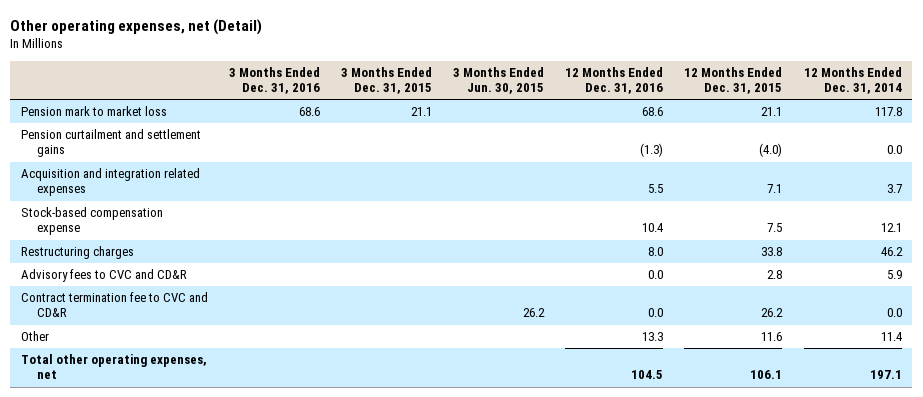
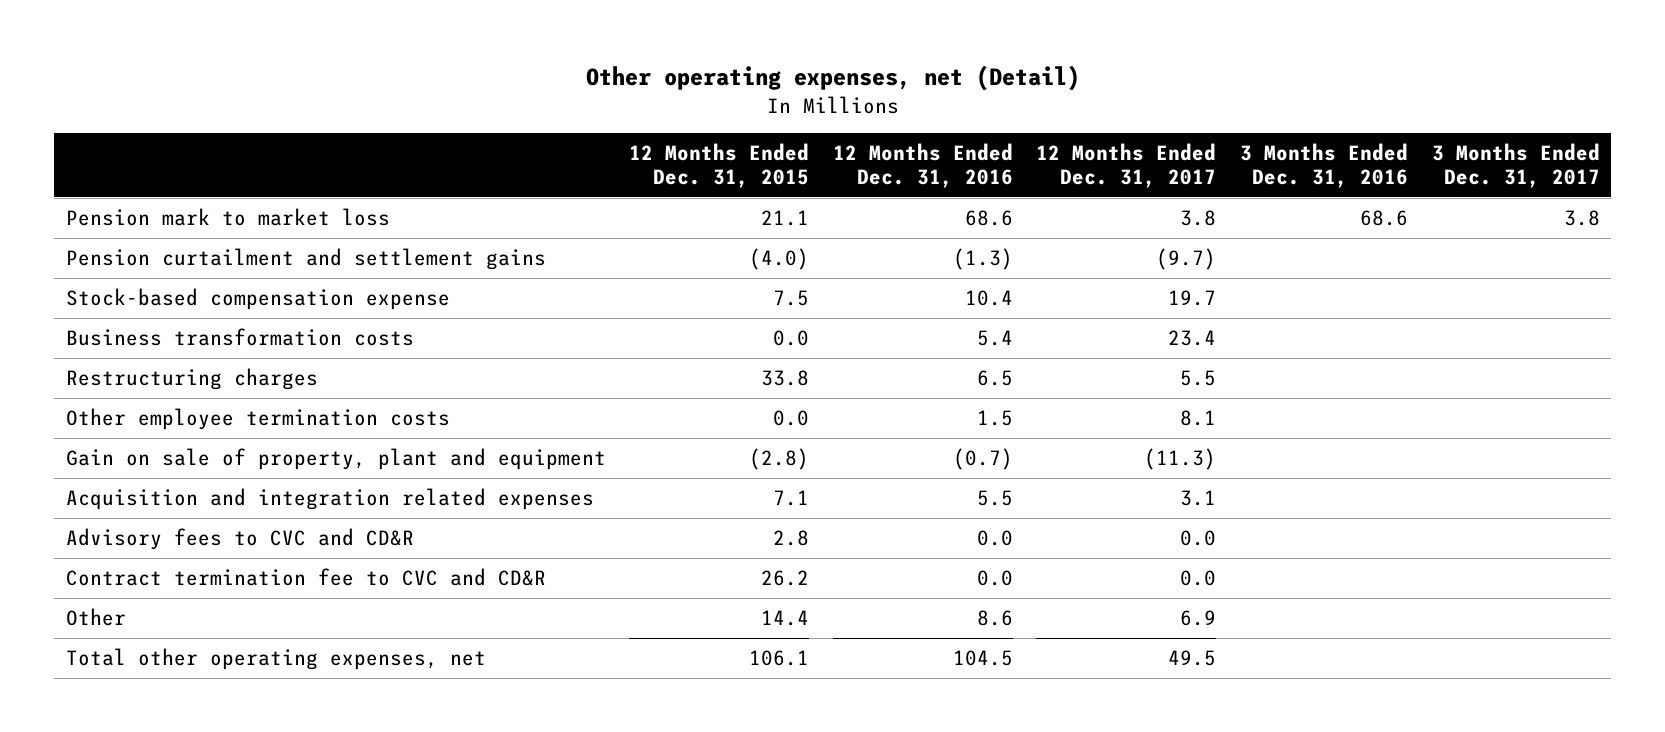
- | 3 Months Ended Dec. 31, 2016 | 3 Months Ended Dec. 31, 2015 | 3 Months Ended Jun. 30, 2015 | 12 Months Ended Dec. 31, 2016 | 12 Months Ended Dec. 31, 2015 | 12 Months Ended Dec. 31, 2014
+ | 12 Months Ended Dec. 31, 2015 | 12 Months Ended Dec. 31, 2016 | 12 Months Ended Dec. 31, 2017 | 3 Months Ended Dec. 31, 2016 | 3 Months Ended Dec. 31, 2017
- Restructuring charges | | | | 8.0 | 33.8 | 46.2
+ Business transformation costs | 0.0 | 5.4 | 23.4 | |
+ Restructuring charges | 33.8 | 6.5 | 5.5 | |
+ Other employee termination costs | 0.0 | 1.5 | 8.1 | |
+ Gain on sale of property, plant and equipment | (2.8) | (0.7) | (11.3) | |
moved down: Acquisition and integration related expenses | 7.1 | 5.5 | 3.1 | |
- Other | | | | 13.3 | 11.6 | 11.4
+ Other | 14.4 | 8.6 | 6.9 | |

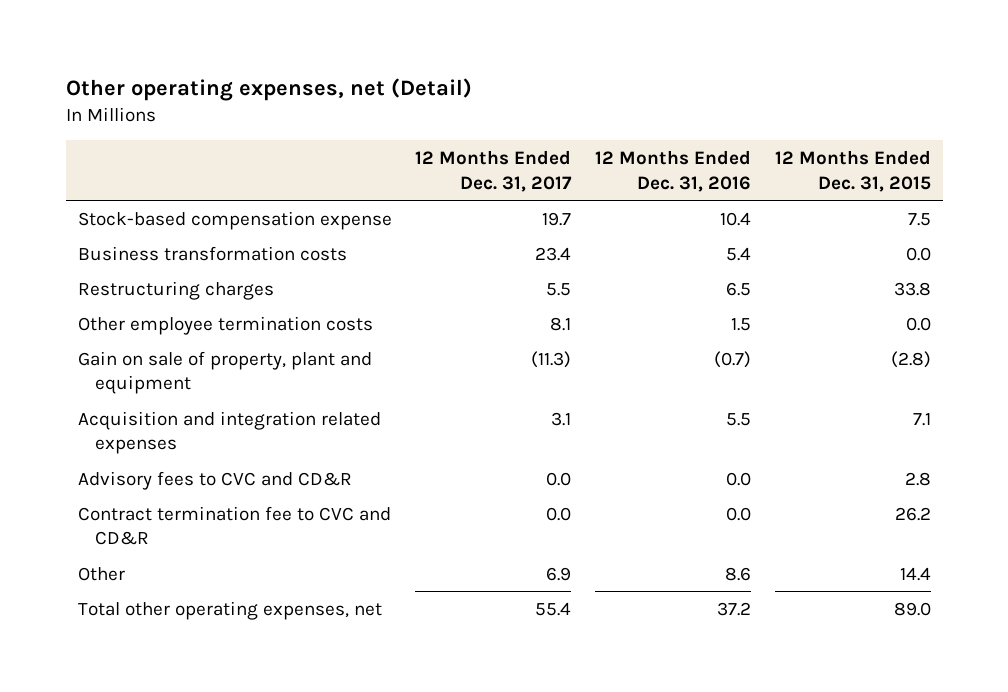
- | 12 Months Ended Dec. 31, 2015 | 12 Months Ended Dec. 31, 2016 | 12 Months Ended Dec. 31, 2017 | 3 Months Ended Dec. 31, 2016 | 3 Months Ended Dec. 31, 2017
+ | 12 Months Ended Dec. 31, 2017 | 12 Months Ended Dec. 31, 2016 | 12 Months Ended Dec. 31, 2015
- Pension mark to market loss | 21.1 | 68.6 | 3.8 | 68.6 | 3.8
- Pension curtailment and settlement gains | (4.0) | (1.3) | (9.7) | |
- Total other operating expenses, net | 106.1 | 104.5 | 49.5 | |
+ Total other operating expenses, net | 55.4 | 37.2 | 89.0

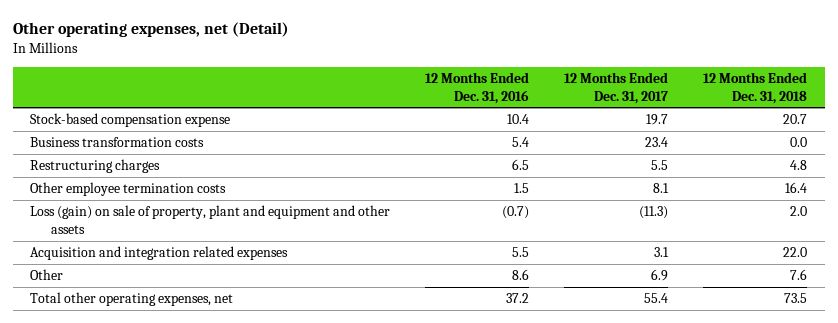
- | 12 Months Ended Dec. 31, 2017 | 12 Months Ended Dec. 31, 2016 | 12 Months Ended Dec. 31, 2015
+ | 12 Months Ended Dec. 31, 2016 | 12 Months Ended Dec. 31, 2017 | 12 Months Ended Dec. 31, 2018
- Gain on sale of property, plant and equipment | (11.3) | (0.7) | (2.8)
+ Loss (gain) on sale of property, plant and equipment and other assets | (0.7) | (11.3) | 2.0
- Advisory fees to CVC and CD&R | 0.0 | 0.0 | 2.8
- Contract termination fee to CVC and CD&R | 0.0 | 0.0 | 26.2

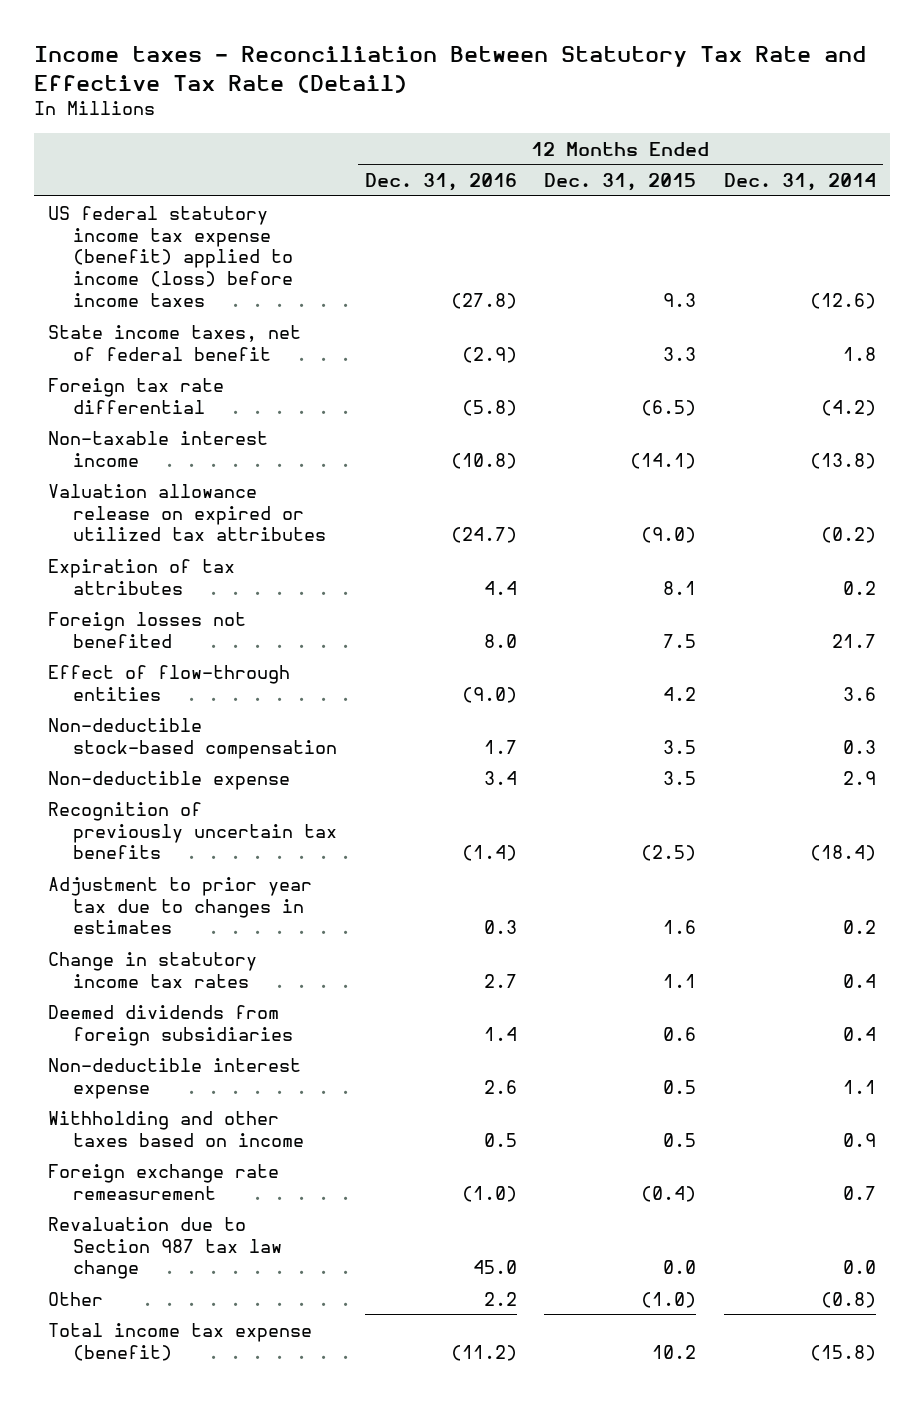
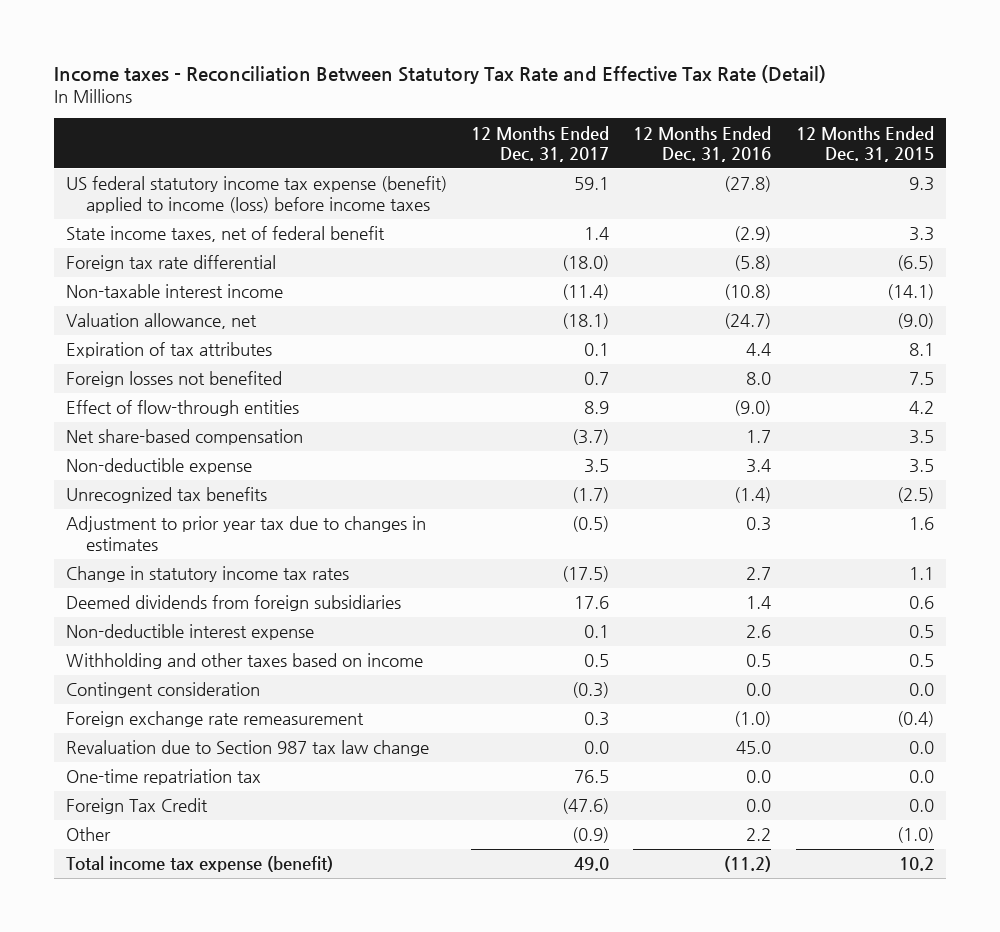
- | 12 Months Ended Dec. 31, 2016 | 12 Months Ended Dec. 31, 2015 | 12 Months Ended Dec. 31, 2014
+ | 12 Months Ended Dec. 31, 2017 | 12 Months Ended Dec. 31, 2016 | 12 Months Ended Dec. 31, 2015
- Valuation allowance release on expired or utilized tax attributes | (24.7) | (9.0) | (0.2)
+ Valuation allowance, net | (18.1) | (24.7) | (9.0)
- Non-deductible stock-based compensation | 1.7 | 3.5 | 0.3
+ Net share-based compensation | (3.7) | 1.7 | 3.5
- Recognition of previously uncertain tax benefits | (1.4) | (2.5) | (18.4)
+ Unrecognized tax benefits | (1.7) | (1.4) | (2.5)
+ Contingent consideration | (0.3) | 0.0 | 0.0
+ One-time repatriation tax | 76.5 | 0.0 | 0.0
+ Foreign Tax Credit | (47.6) | 0.0 | 0.0

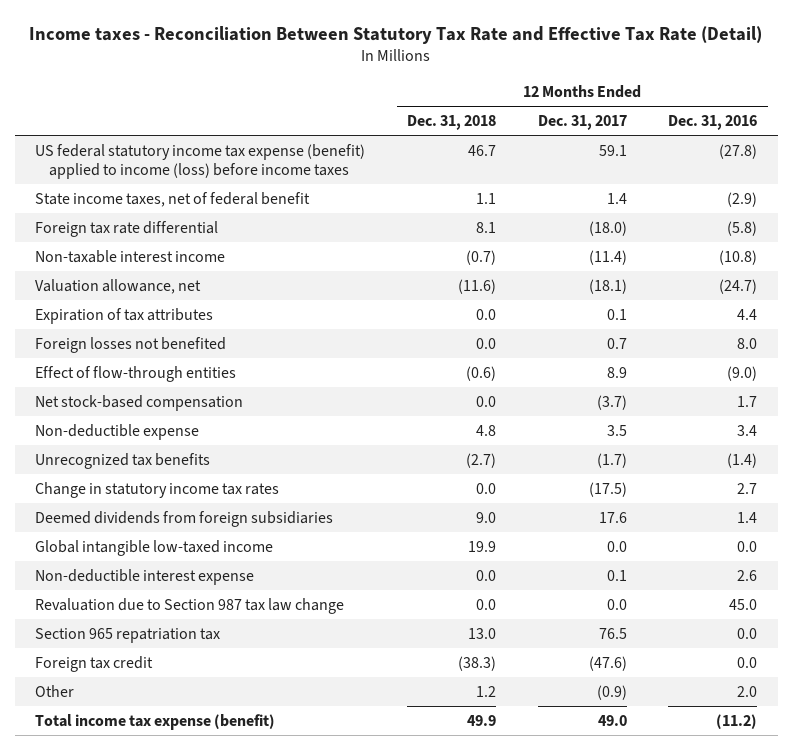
- | 12 Months Ended Dec. 31, 2017 | 12 Months Ended Dec. 31, 2016 | 12 Months Ended Dec. 31, 2015
+ | 12 Months Ended Dec. 31, 2018 | 12 Months Ended Dec. 31, 2017 | 12 Months Ended Dec. 31, 2016
- Net share-based compensation | (3.7) | 1.7 | 3.5
+ Net stock-based compensation | 0.0 | (3.7) | 1.7
- Adjustment to prior year tax due to changes in estimates | (0.5) | 0.3 | 1.6
+ Global intangible low-taxed income | 19.9 | 0.0 | 0.0
- Withholding and other taxes based on income | 0.5 | 0.5 | 0.5
- Contingent consideration | (0.3) | 0.0 | 0.0
- Foreign exchange rate remeasurement | 0.3 | (1.0) | (0.4)
- One-time repatriation tax | 76.5 | 0.0 | 0.0
- Foreign Tax Credit | (47.6) | 0.0 | 0.0
- Other | (0.9) | 2.2 | (1.0)
+ Section 965 repatriation tax | 13.0 | 76.5 | 0.0
+ Foreign tax credit | (38.3) | (47.6) | 0.0
+ Other | 1.2 | (0.9) | 2.0

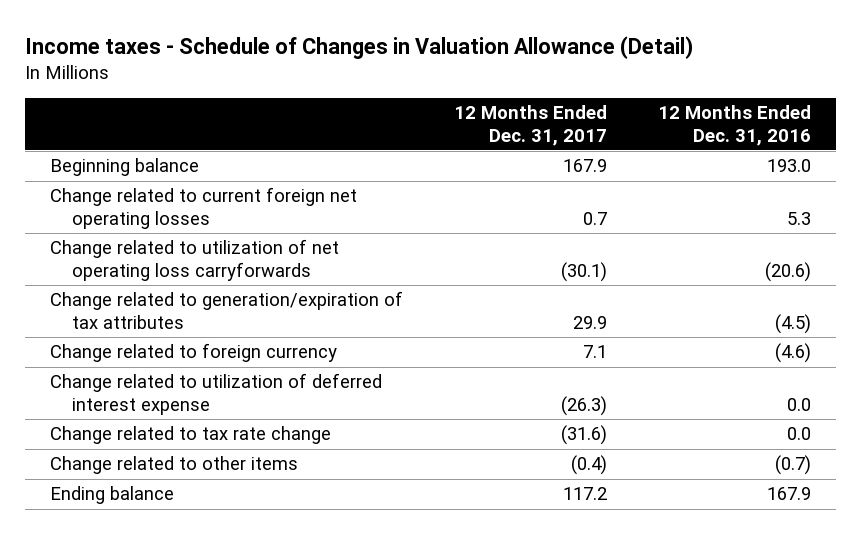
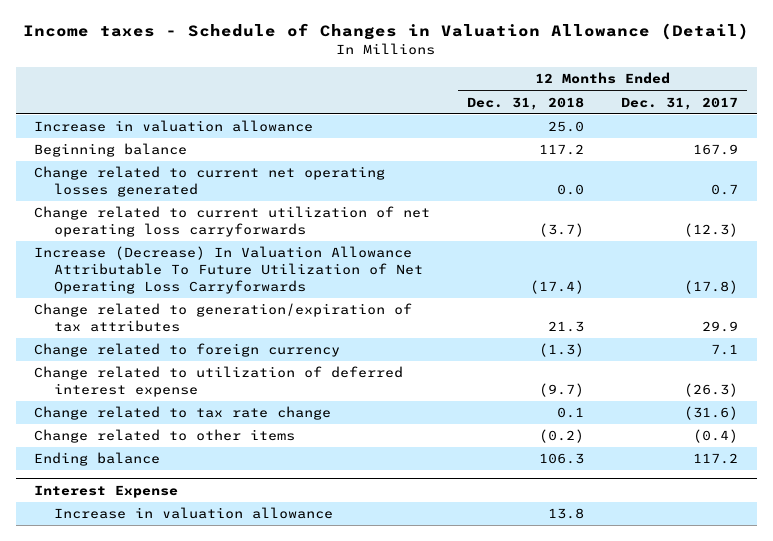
- | 12 Months Ended Dec. 31, 2017 | 12 Months Ended Dec. 31, 2016
+ | 12 Months Ended Dec. 31, 2018 | 12 Months Ended Dec. 31, 2017
+ Increase in valuation allowance | 25.0 |
- Change related to current foreign net operating losses | 0.7 | 5.3
- Change related to utilization of net operating loss carryforwards | (30.1) | (20.6)
+ Change related to current net operating losses generated | 0.0 | 0.7
+ Change related to current utilization of net operating loss carryforwards | (3.7) | (12.3)
+ Increase (Decrease) In Valuation Allowance Attributable To Future Utilization of Net Operating Loss Carryforwards | (17.4) | (17.8)
+ Interest Expense
+ Increase in valuation allowance | 13.8 |

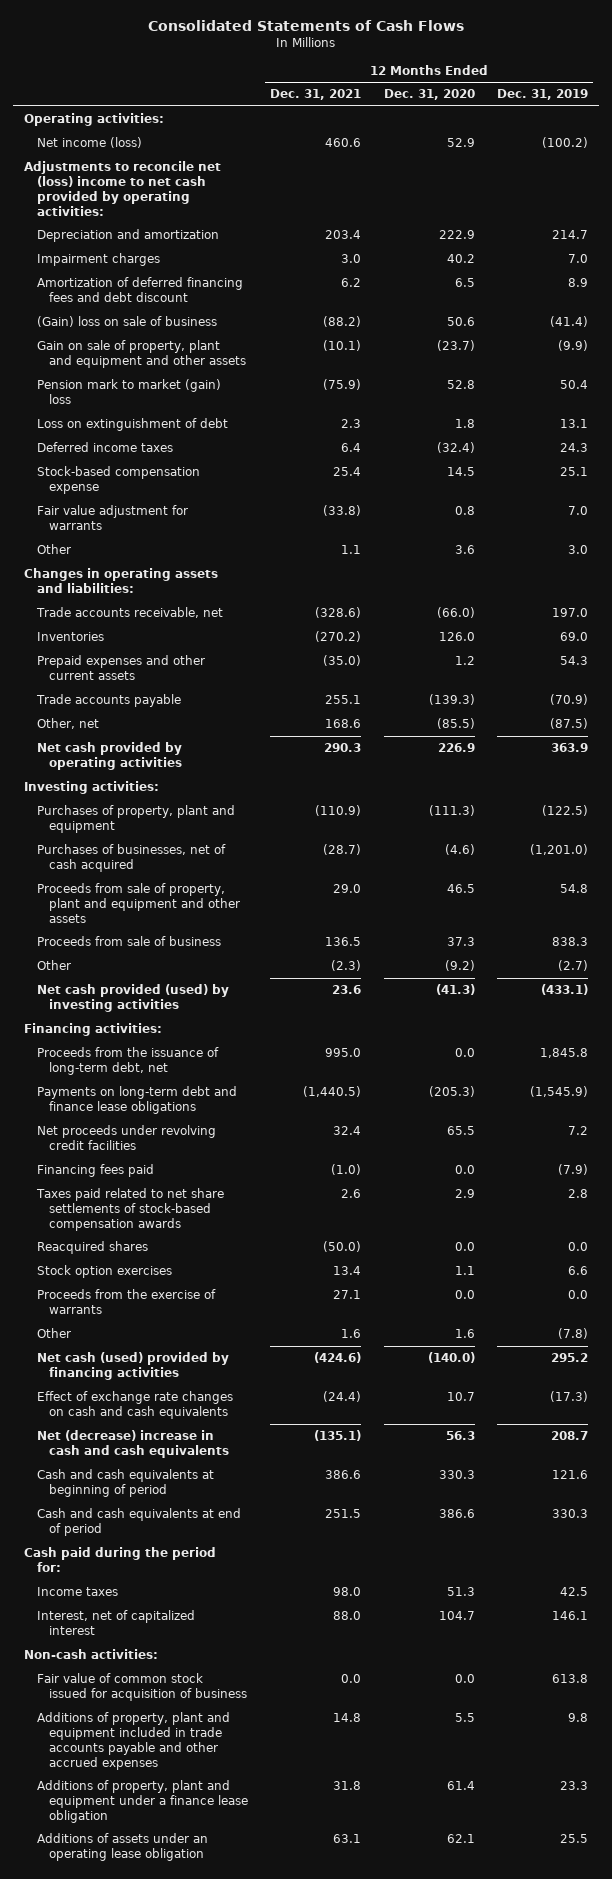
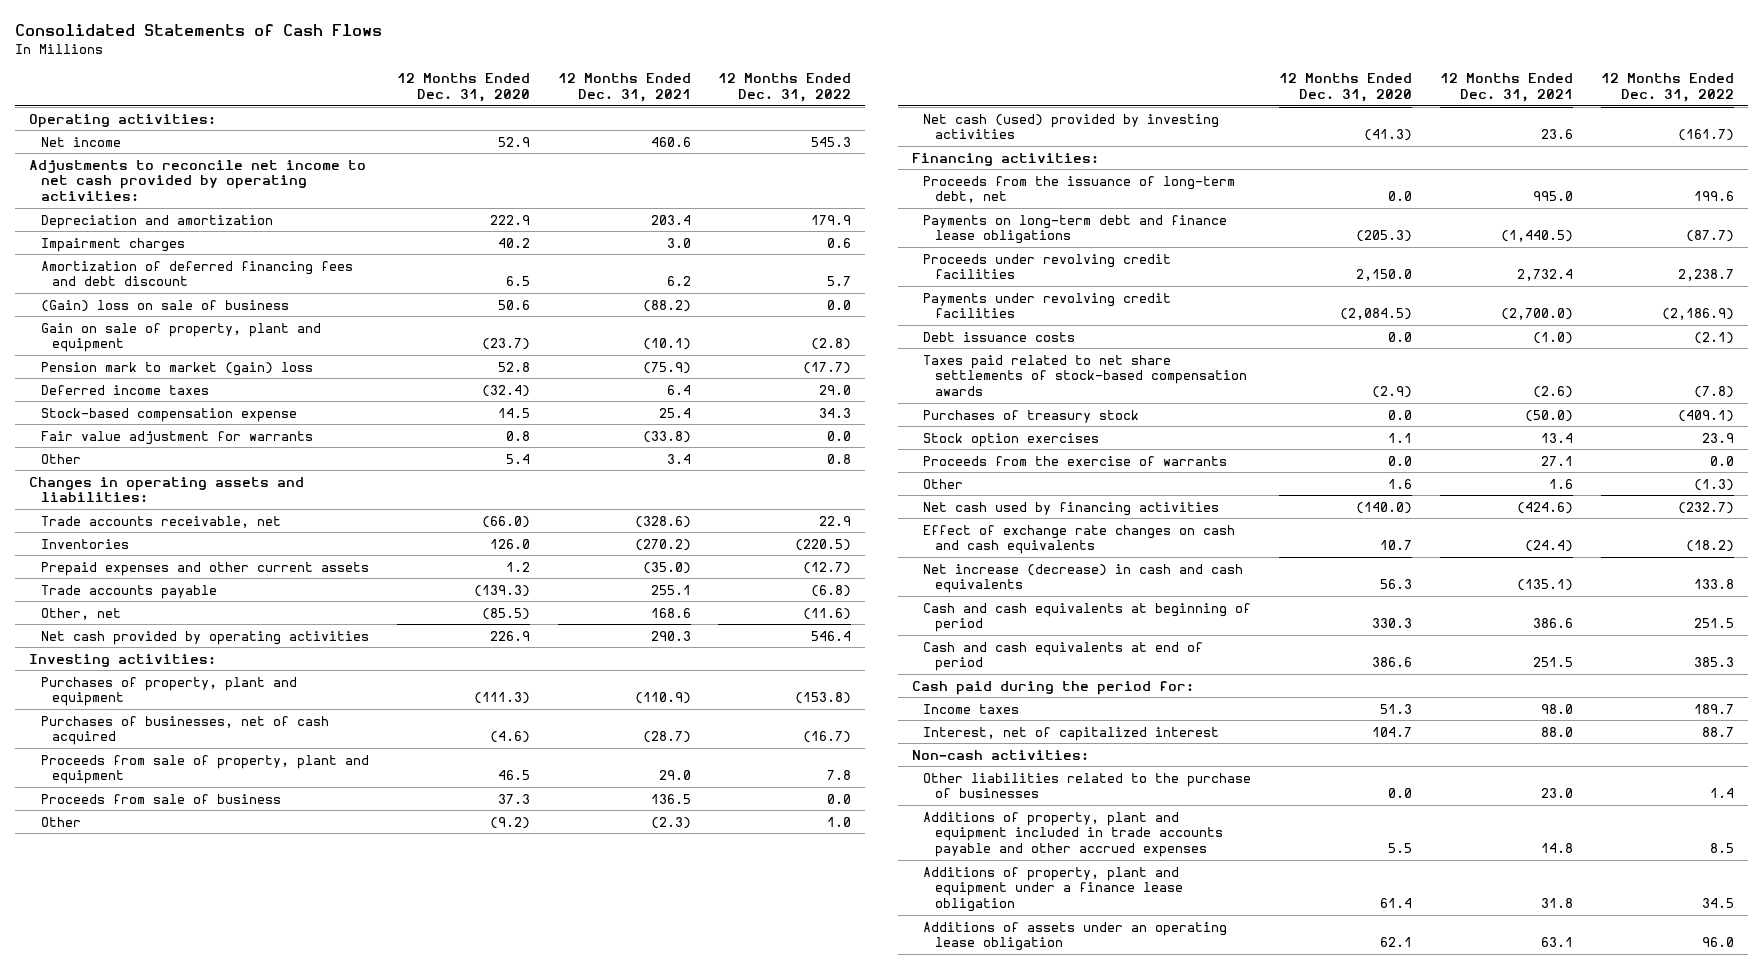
- | 12 Months Ended Dec. 31, 2021 | 12 Months Ended Dec. 31, 2020 | 12 Months Ended Dec. 31, 2019
+ | 12 Months Ended Dec. 31, 2020 | 12 Months Ended Dec. 31, 2021 | 12 Months Ended Dec. 31, 2022
- Net income (loss) | 460.6 | 52.9 | (100.2)
- Adjustments to reconcile net (loss) income to net cash provided by operating activities:
+ Net income | 52.9 | 460.6 | 545.3
+ Adjustments to reconcile net income to net cash provided by operating activities:
- Gain on sale of property, plant and equipment and other assets | (10.1) | (23.7) | (9.9)
+ Gain on sale of property, plant and equipment | (23.7) | (10.1) | (2.8)
- Loss on extinguishment of debt | 2.3 | 1.8 | 13.1
- Other | 1.1 | 3.6 | 3.0
+ Other | 5.4 | 3.4 | 0.8
- Proceeds from sale of property, plant and equipment and other assets | 29.0 | 46.5 | 54.8
+ Proceeds from sale of property, plant and equipment | 46.5 | 29.0 | 7.8
- Net cash provided (used) by investing activities | 23.6 | (41.3) | (433.1)
+ Net cash (used) provided by investing activities | (41.3) | 23.6 | (161.7)
- Net proceeds under revolving credit facilities | 32.4 | 65.5 | 7.2
- Financing fees paid | (1.0) | 0.0 | (7.9)
- Taxes paid related to net share settlements of stock-based compensation awards | 2.6 | 2.9 | 2.8
- Reacquired shares | (50.0) | 0.0 | 0.0
+ Proceeds under revolving credit facilities | 2,150.0 | 2,732.4 | 2,238.7
+ Payments under revolving credit facilities | (2,084.5) | (2,700.0) | (2,186.9)
+ Debt issuance costs | 0.0 | (1.0) | (2.1)
+ Taxes paid related to net share settlements of stock-based compensation awards | (2.9) | (2.6) | (7.8)
+ Purchases of treasury stock | 0.0 | (50.0) | (409.1)
- Net cash (used) provided by financing activities | (424.6) | (140.0) | 295.2
+ Net cash used by financing activities | (140.0) | (424.6) | (232.7)
- Net (decrease) increase in cash and cash equivalents | (135.1) | 56.3 | 208.7
+ Net increase (decrease) in cash and cash equivalents | 56.3 | (135.1) | 133.8
- Fair value of common stock issued for acquisition of business | 0.0 | 0.0 | 613.8
+ Other liabilities related to the purchase of businesses | 0.0 | 23.0 | 1.4

